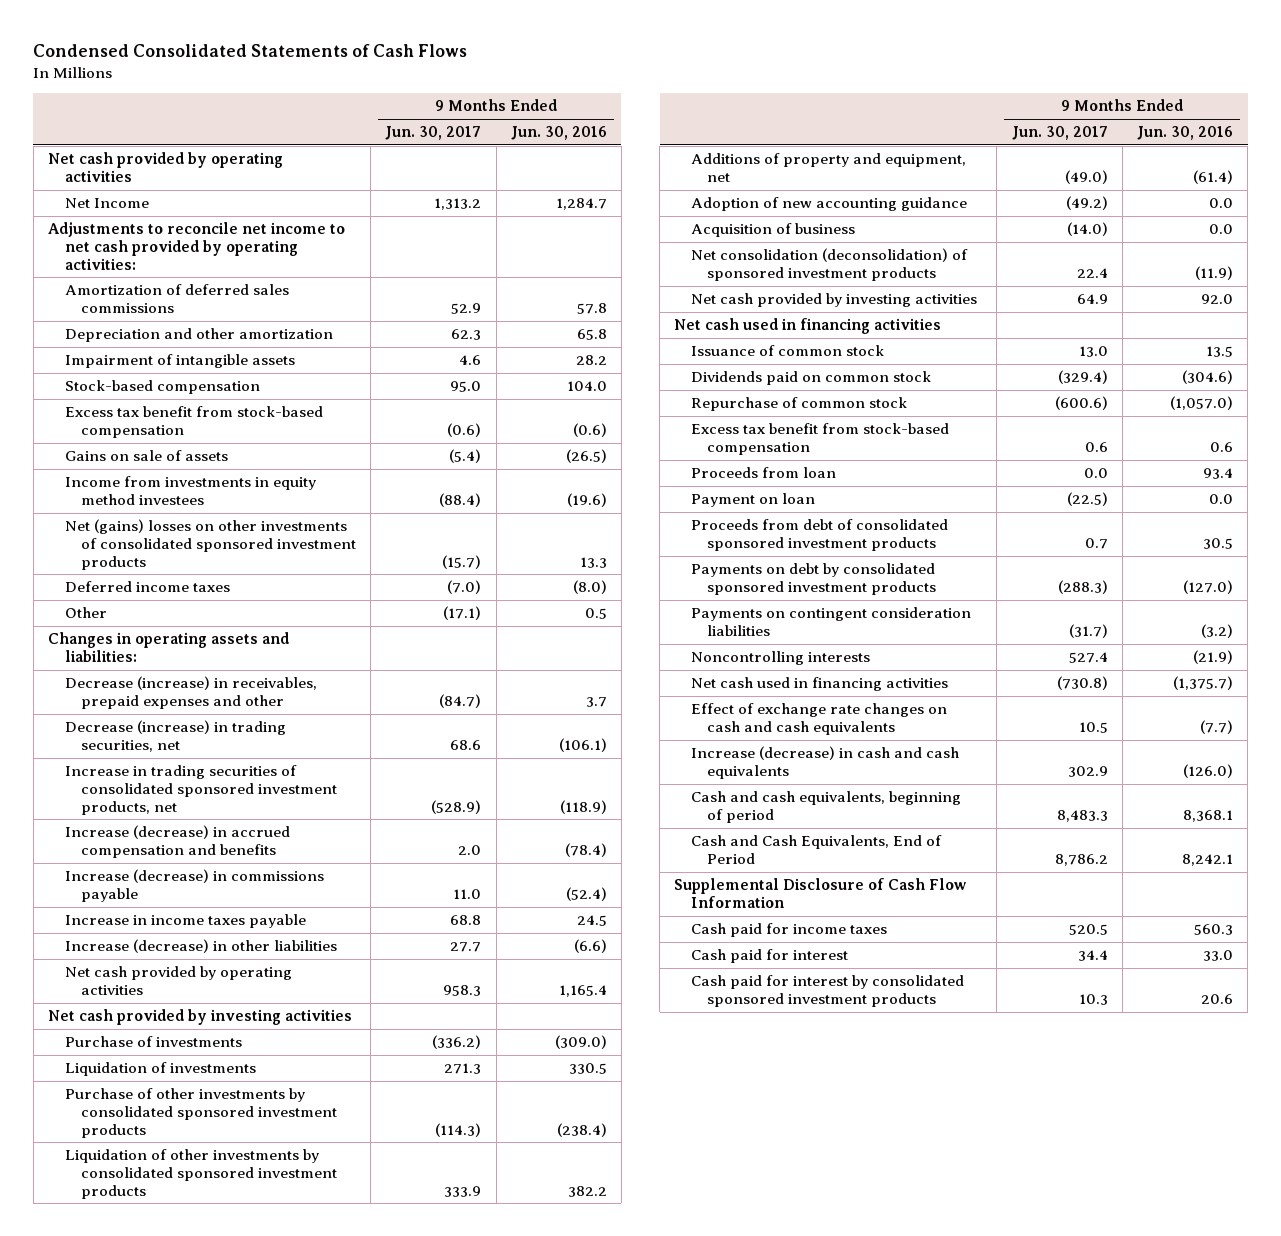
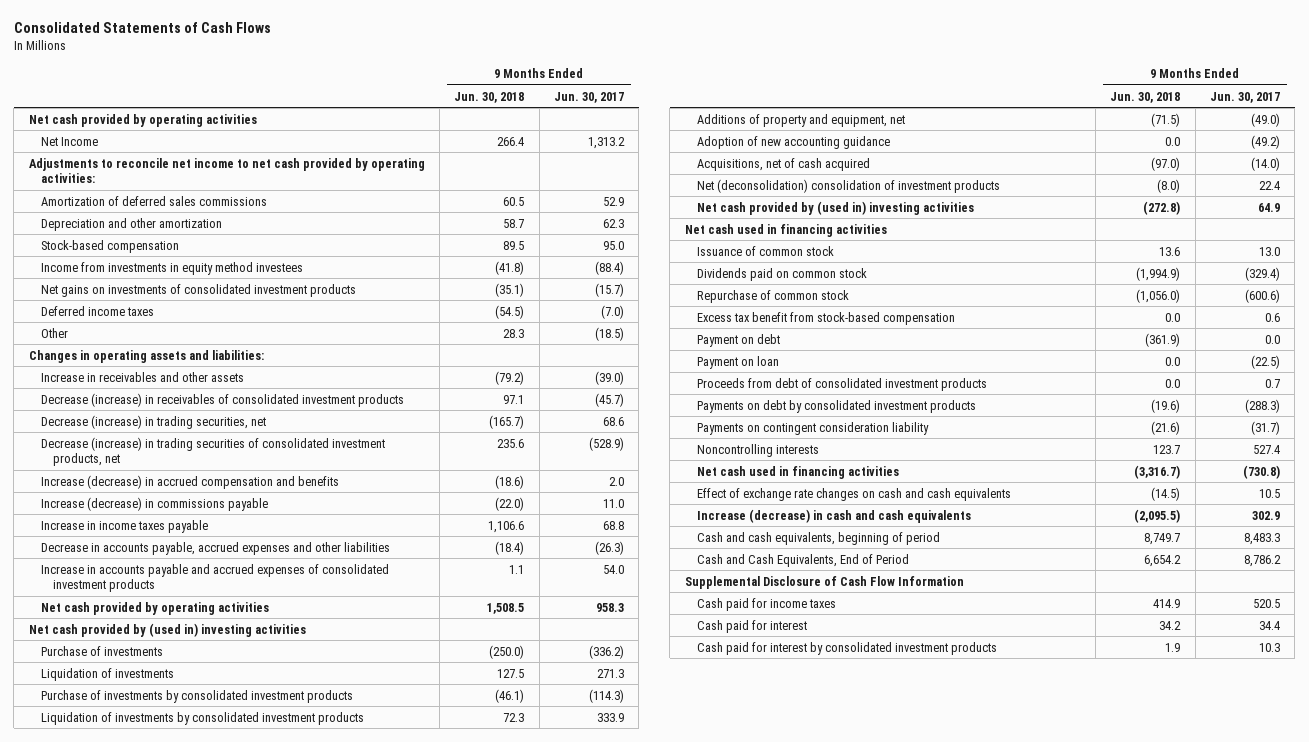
- Condensed Consolidated Statements of Cash Flows
+ Consolidated Statements of Cash Flows
- | 9 Months Ended Jun. 30, 2017 | 9 Months Ended Jun. 30, 2016
+ | 9 Months Ended Jun. 30, 2018 | 9 Months Ended Jun. 30, 2017
- Impairment of intangible assets | 4.6 | 28.2
- Excess tax benefit from stock-based compensation | (0.6) | (0.6)
- Gains on sale of assets | (5.4) | (26.5)
- Net (gains) losses on other investments of consolidated sponsored investment products | (15.7) | 13.3
+ Net gains on investments of consolidated investment products | (35.1) | (15.7)
- Other | (17.1) | 0.5
+ Other | 28.3 | (18.5)
- Decrease (increase) in receivables, prepaid expenses and other | (84.7) | 3.7
+ Increase in receivables and other assets | (79.2) | (39.0)
+ Decrease (increase) in receivables of consolidated investment products | 97.1 | (45.7)
- Increase in trading securities of consolidated sponsored investment products, net | (528.9) | (118.9)
+ Decrease (increase) in trading securities of consolidated investment products, net | 235.6 | (528.9)
- Increase (decrease) in other liabilities | 27.7 | (6.6)
+ Decrease in accounts payable, accrued expenses and other liabilities | (18.4) | (26.3)
+ Increase in accounts payable and accrued expenses of consolidated investment products | 1.1 | 54.0
- Net cash provided by investing activities
+ Net cash provided by (used in) investing activities
- Purchase of other investments by consolidated sponsored investment products | (114.3) | (238.4)
- Liquidation of other investments by consolidated sponsored investment products | 333.9 | 382.2
+ Purchase of investments by consolidated investment products | (46.1) | (114.3)
+ Liquidation of investments by consolidated investment products | 72.3 | 333.9
- Acquisition of business | (14.0) | 0.0
- Net consolidation (deconsolidation) of sponsored investment products | 22.4 | (11.9)
- Net cash provided by investing activities | 64.9 | 92.0
+ Acquisitions, net of cash acquired | (97.0) | (14.0)
+ Net (deconsolidation) consolidation of investment products | (8.0) | 22.4
+ Net cash provided by (used in) investing activities | (272.8) | 64.9
- Proceeds from loan | 0.0 | 93.4
+ Payment on debt | (361.9) | 0.0
- Proceeds from debt of consolidated sponsored investment products | 0.7 | 30.5
- Payments on debt by consolidated sponsored investment products | (288.3) | (127.0)
- Payments on contingent consideration liabilities | (31.7) | (3.2)
+ Proceeds from debt of consolidated investment products | 0.0 | 0.7
+ Payments on debt by consolidated investment products | (19.6) | (288.3)
+ Payments on contingent consideration liability | (21.6) | (31.7)
- Cash paid for interest by consolidated sponsored investment products | 10.3 | 20.6
+ Cash paid for interest by consolidated investment products | 1.9 | 10.3

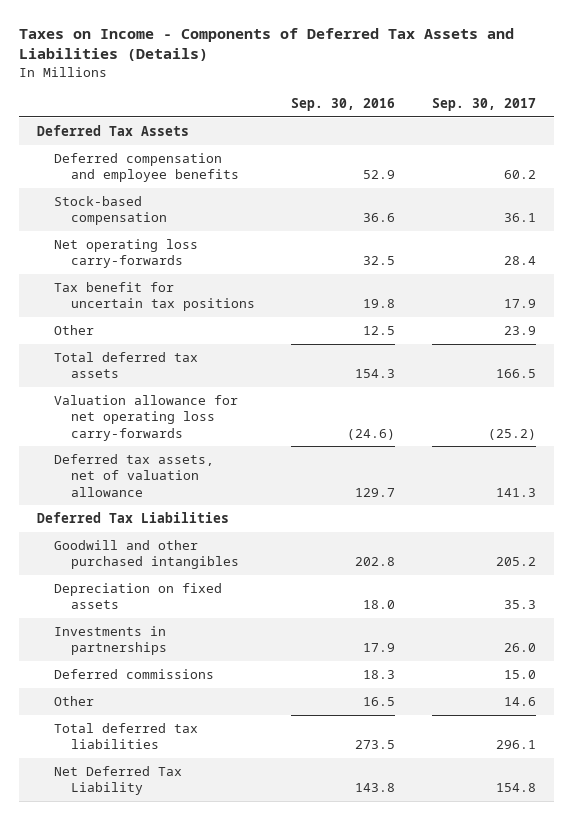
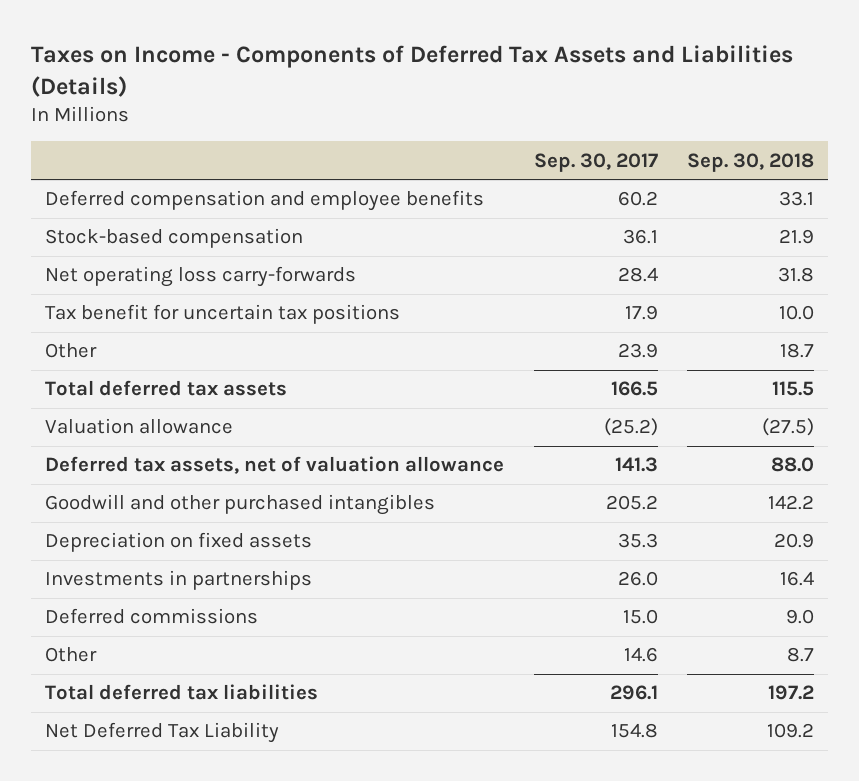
- | Sep. 30, 2016 | Sep. 30, 2017
+ | Sep. 30, 2017 | Sep. 30, 2018
- Deferred Tax Assets
- Valuation allowance for net operating loss carry-forwards | (24.6) | (25.2)
+ Valuation allowance | (25.2) | (27.5)
- Deferred Tax Liabilities

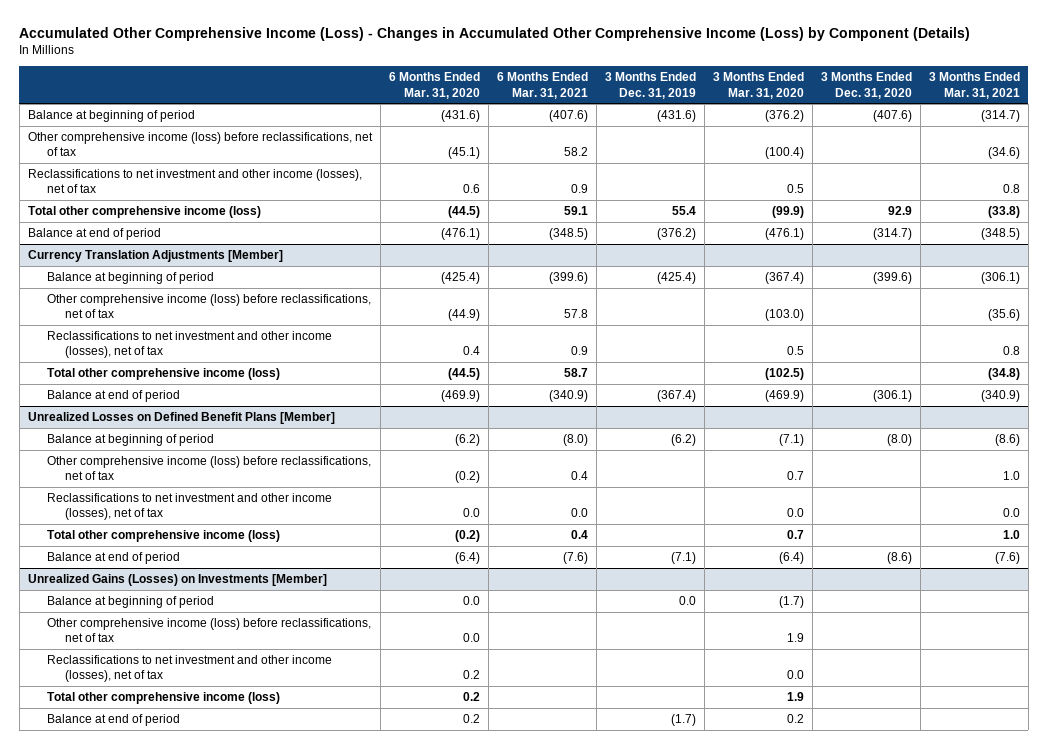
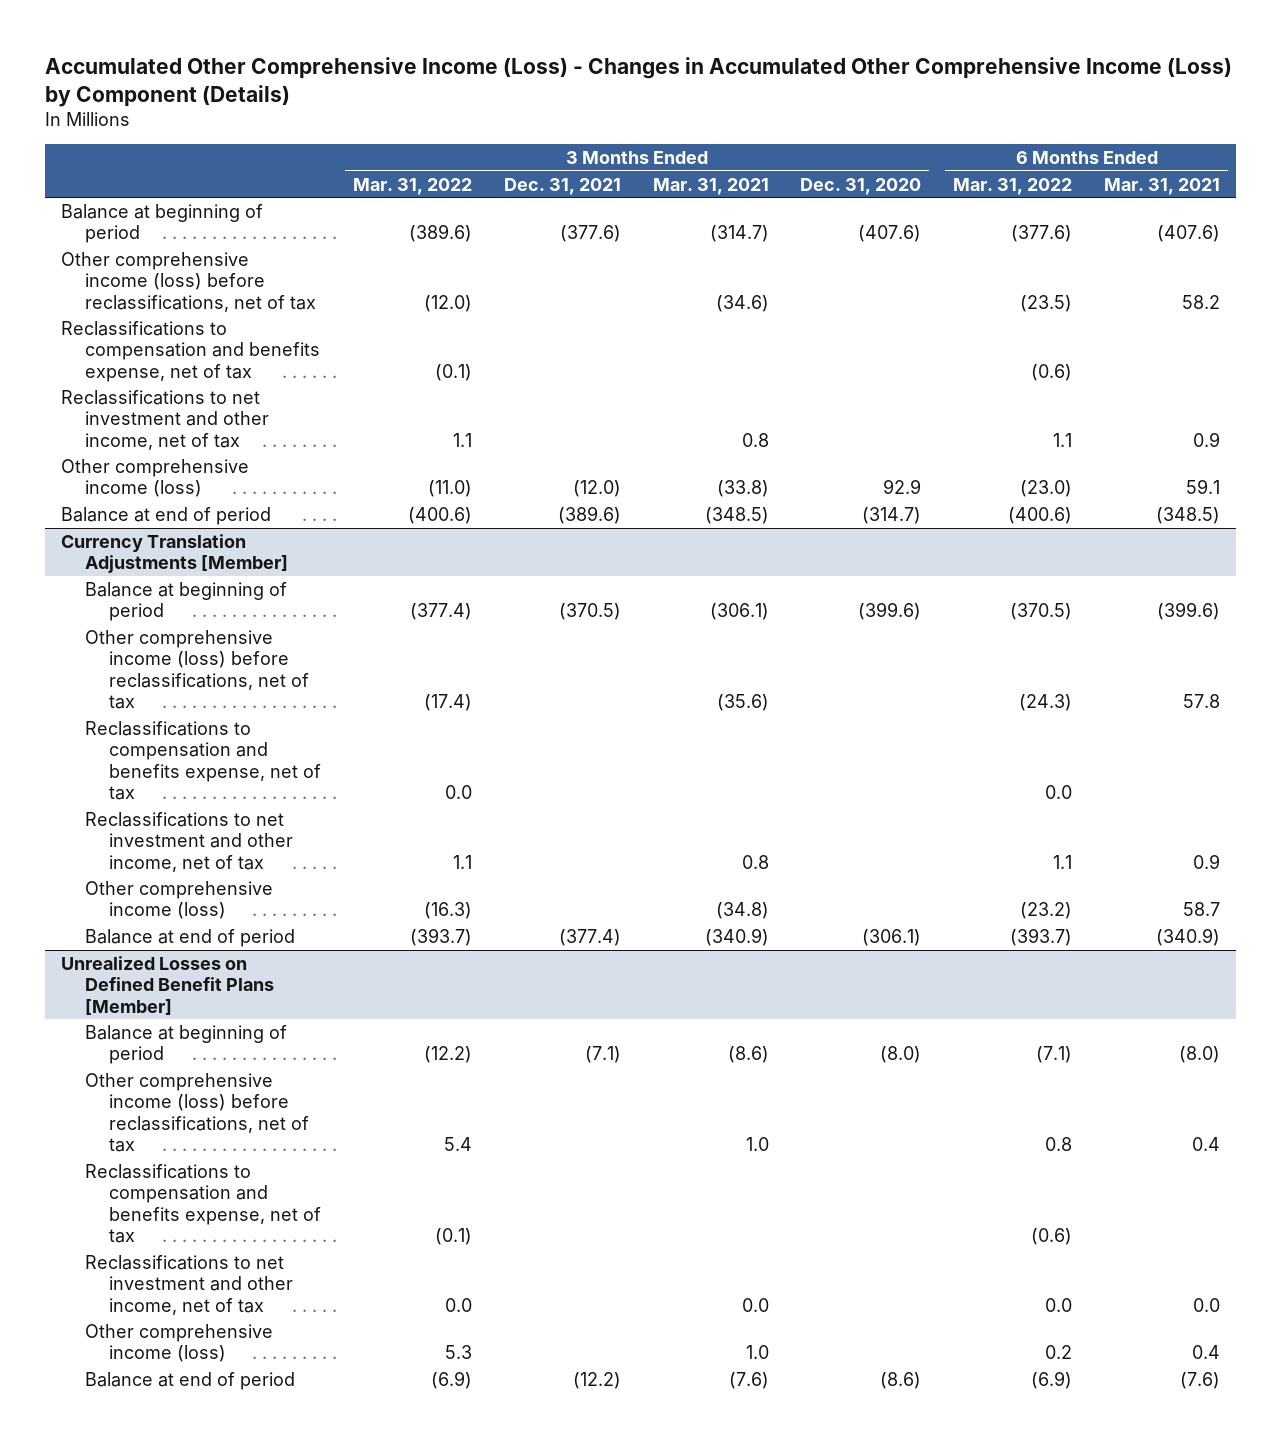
- | 6 Months Ended Mar. 31, 2020 | 6 Months Ended Mar. 31, 2021 | 3 Months Ended Dec. 31, 2019 | 3 Months Ended Mar. 31, 2020 | 3 Months Ended Dec. 31, 2020 | 3 Months Ended Mar. 31, 2021
+ | 3 Months Ended Mar. 31, 2022 | 3 Months Ended Dec. 31, 2021 | 3 Months Ended Mar. 31, 2021 | 3 Months Ended Dec. 31, 2020 | 6 Months Ended Mar. 31, 2022 | 6 Months Ended Mar. 31, 2021
- Reclassifications to net investment and other income (losses), net of tax | 0.6 | 0.9 | | 0.5 | | 0.8
- Total other comprehensive income (loss) | (44.5) | 59.1 | 55.4 | (99.9) | 92.9 | (33.8)
+ Reclassifications to compensation and benefits expense, net of tax | (0.1) | | | | (0.6) |
+ Reclassifications to net investment and other income, net of tax | 1.1 | | 0.8 | | 1.1 | 0.9
+ Other comprehensive income (loss) | (11.0) | (12.0) | (33.8) | 92.9 | (23.0) | 59.1
@ Currency Translation Adjustments [Member]
- Reclassifications to net investment and other income (losses), net of tax | 0.4 | 0.9 | | 0.5 | | 0.8
- Total other comprehensive income (loss) | (44.5) | 58.7 | | (102.5) | | (34.8)
+ Reclassifications to compensation and benefits expense, net of tax | 0.0 | | | | 0.0 |
+ Reclassifications to net investment and other income, net of tax | 1.1 | | 0.8 | | 1.1 | 0.9
+ Other comprehensive income (loss) | (16.3) | | (34.8) | | (23.2) | 58.7
@ Unrealized Losses on Defined Benefit Plans [Member]
- Reclassifications to net investment and other income (losses), net of tax | 0.0 | 0.0 | | 0.0 | | 0.0
- Total other comprehensive income (loss) | (0.2) | 0.4 | | 0.7 | | 1.0
+ Reclassifications to compensation and benefits expense, net of tax | (0.1) | | | | (0.6) |
+ Reclassifications to net investment and other income, net of tax | 0.0 | | 0.0 | | 0.0 | 0.0
+ Other comprehensive income (loss) | 5.3 | | 1.0 | | 0.2 | 0.4
- Unrealized Gains (Losses) on Investments [Member]
- Balance at beginning of period | 0.0 | | 0.0 | (1.7) | |
- Other comprehensive income (loss) before reclassifications, net of tax | 0.0 | | | 1.9 | |
- Reclassifications to net investment and other income (losses), net of tax | 0.2 | | | 0.0 | |
- Total other comprehensive income (loss) | 0.2 | | | 1.9 | |
- Balance at end of period | 0.2 | | (1.7) | 0.2 | |

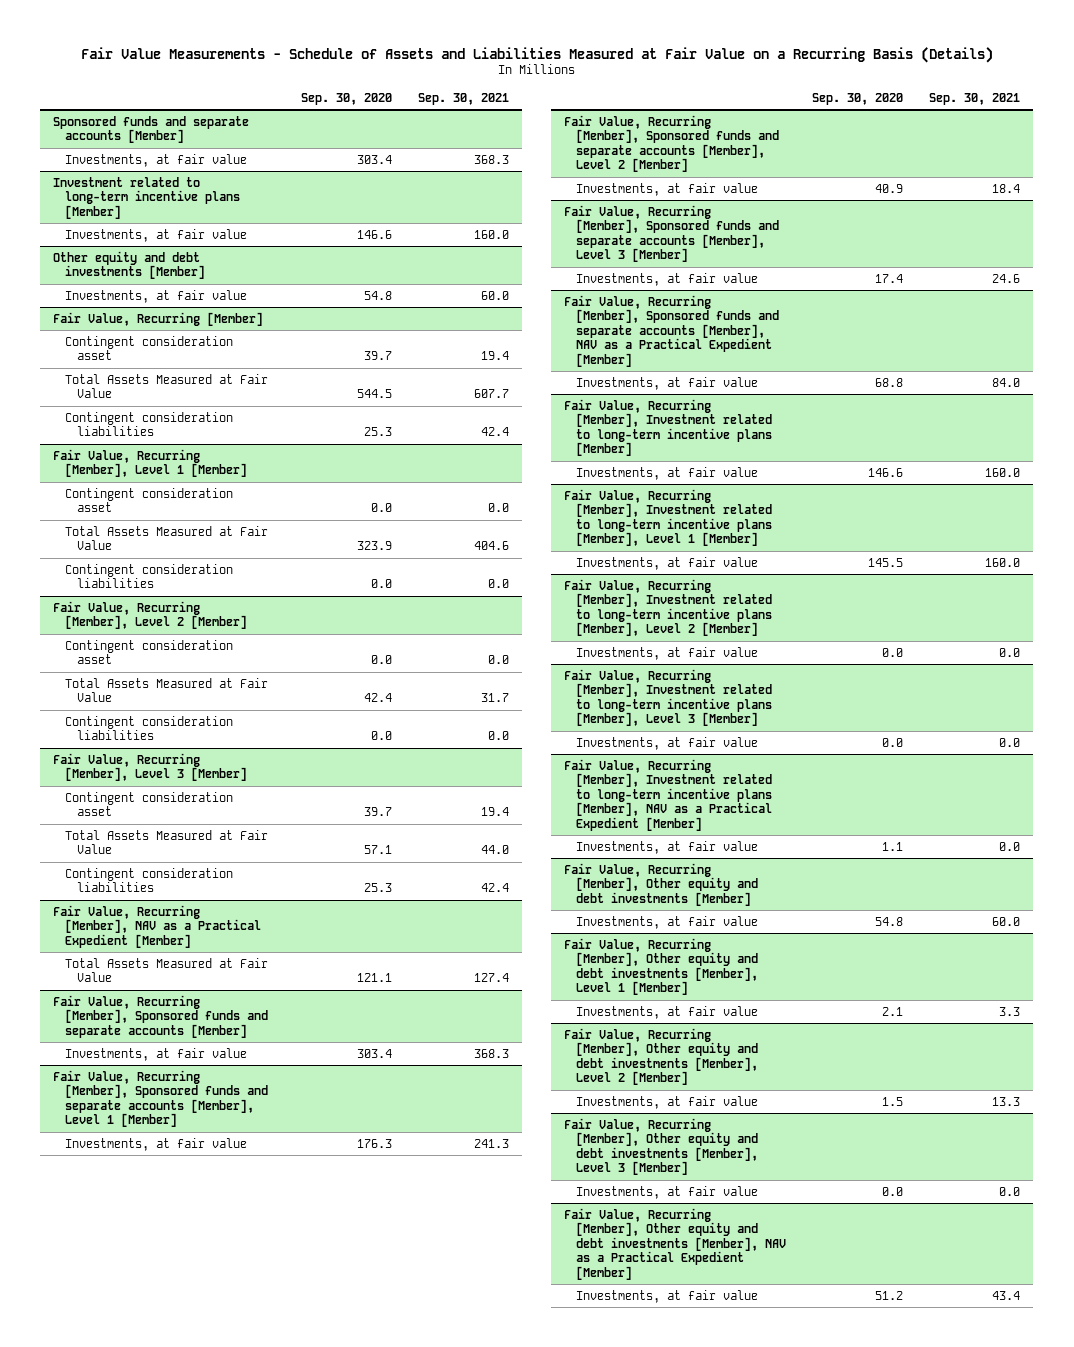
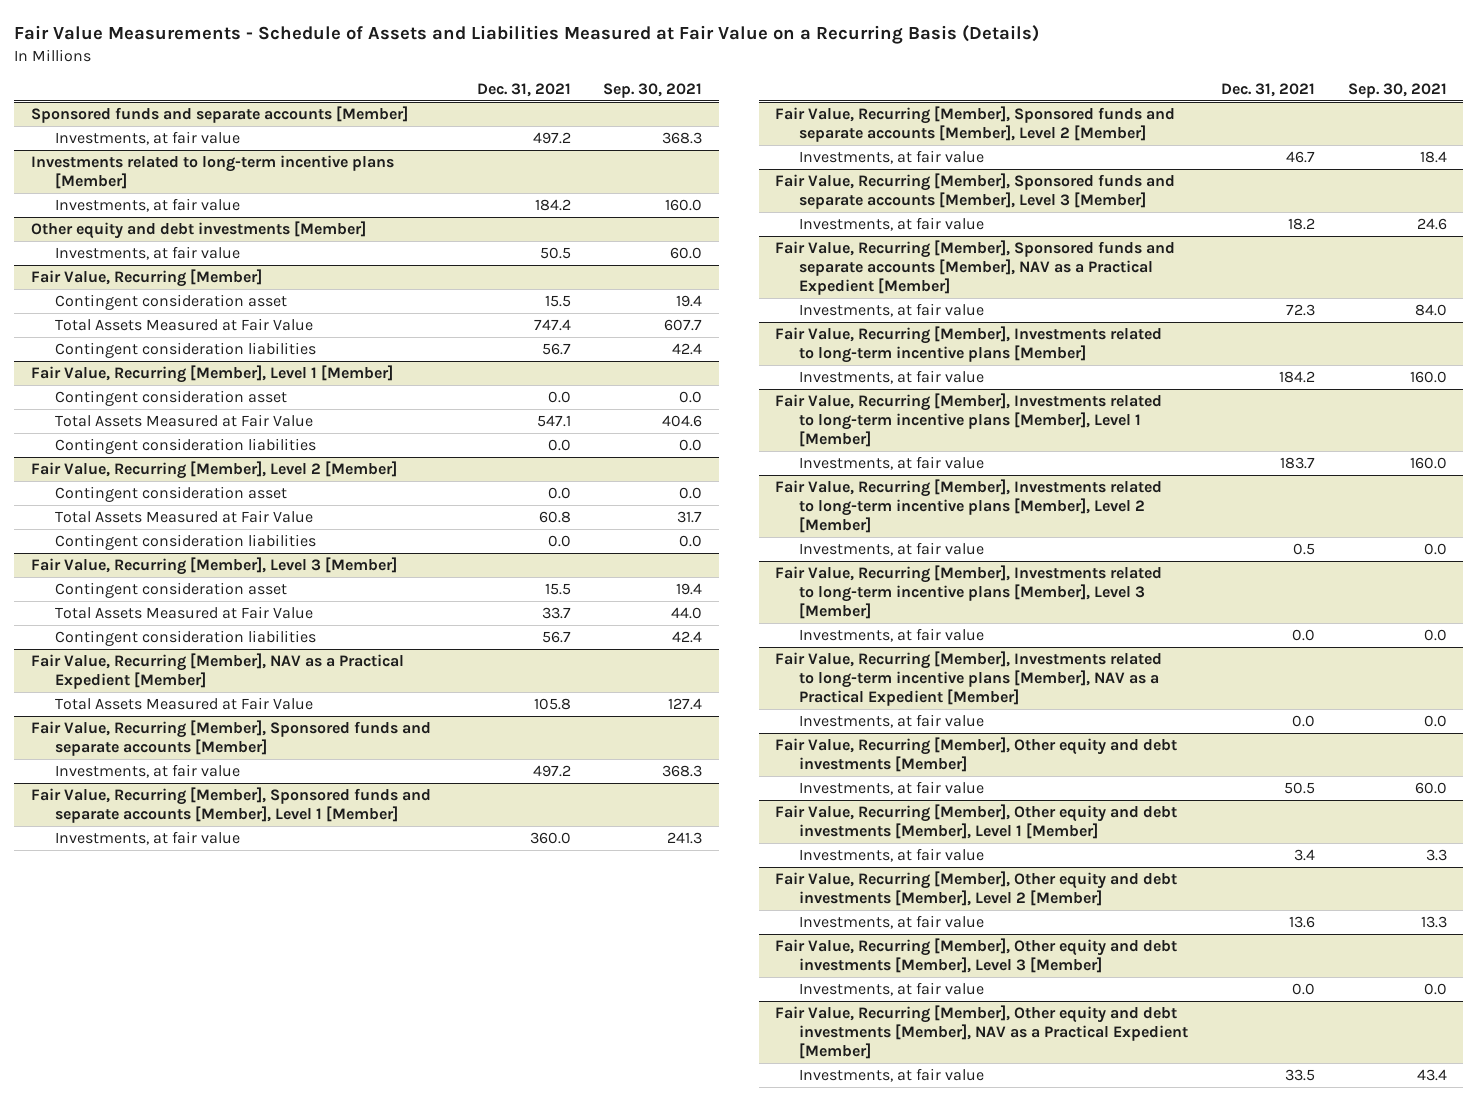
- | Sep. 30, 2020 | Sep. 30, 2021
+ | Dec. 31, 2021 | Sep. 30, 2021
- Investment related to long-term incentive plans [Member]
+ Investments related to long-term incentive plans [Member]
- Fair Value, Recurring [Member], Investment related to long-term incentive plans [Member]
+ Fair Value, Recurring [Member], Investments related to long-term incentive plans [Member]
- Fair Value, Recurring [Member], Investment related to long-term incentive plans [Member], Level 1 [Member]
+ Fair Value, Recurring [Member], Investments related to long-term incentive plans [Member], Level 1 [Member]
- Fair Value, Recurring [Member], Investment related to long-term incentive plans [Member], Level 2 [Member]
+ Fair Value, Recurring [Member], Investments related to long-term incentive plans [Member], Level 2 [Member]
- Fair Value, Recurring [Member], Investment related to long-term incentive plans [Member], Level 3 [Member]
+ Fair Value, Recurring [Member], Investments related to long-term incentive plans [Member], Level 3 [Member]
- Fair Value, Recurring [Member], Investment related to long-term incentive plans [Member], NAV as a Practical Expedient [Member]
+ Fair Value, Recurring [Member], Investments related to long-term incentive plans [Member], NAV as a Practical Expedient [Member]

